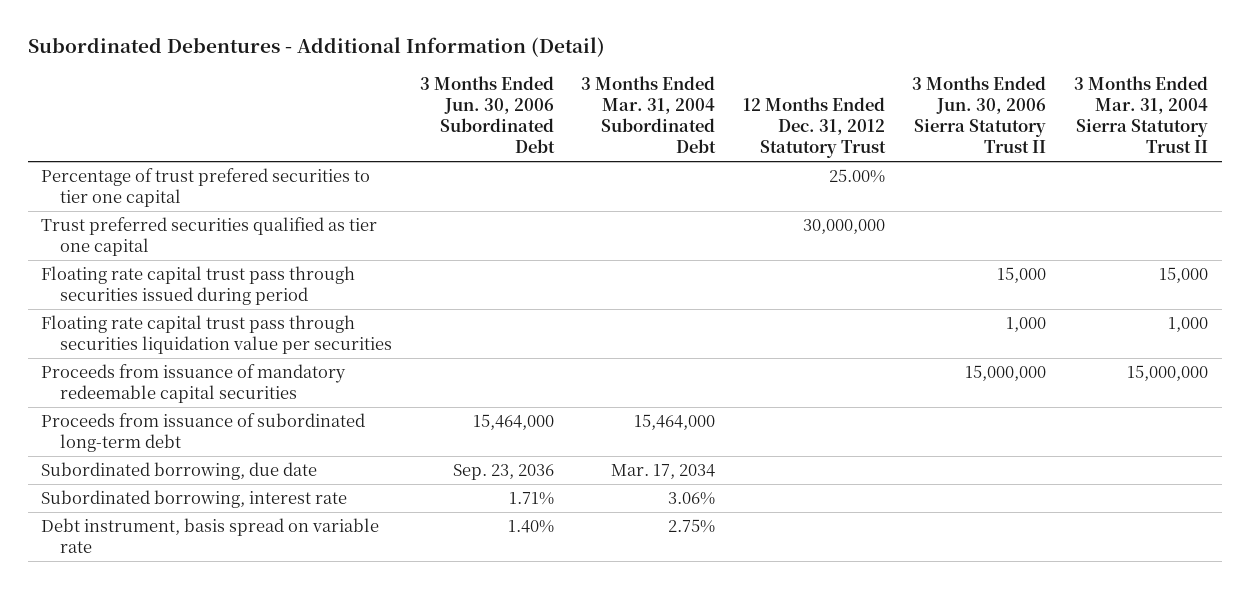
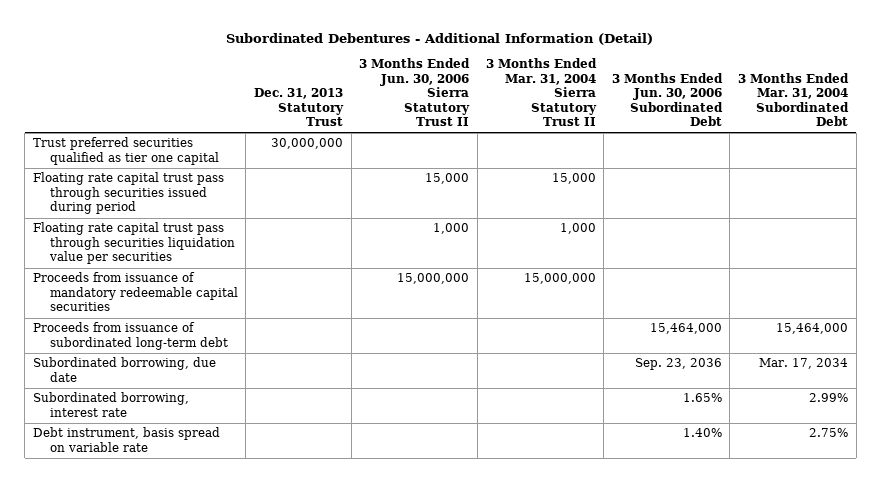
- | 3 Months Ended Jun. 30, 2006 Subordinated Debt | 3 Months Ended Mar. 31, 2004 Subordinated Debt | 12 Months Ended Dec. 31, 2012 Statutory Trust | 3 Months Ended Jun. 30, 2006 Sierra Statutory Trust II | 3 Months Ended Mar. 31, 2004 Sierra Statutory Trust II
+ | Dec. 31, 2013 Statutory Trust | 3 Months Ended Jun. 30, 2006 Sierra Statutory Trust II | 3 Months Ended Mar. 31, 2004 Sierra Statutory Trust II | 3 Months Ended Jun. 30, 2006 Subordinated Debt | 3 Months Ended Mar. 31, 2004 Subordinated Debt
- Percentage of trust prefered securities to tier one capital | | | 25.00% | |
- Subordinated borrowing, interest rate | 1.71% | 3.06% | | |
+ Subordinated borrowing, interest rate | | | | 1.65% | 2.99%

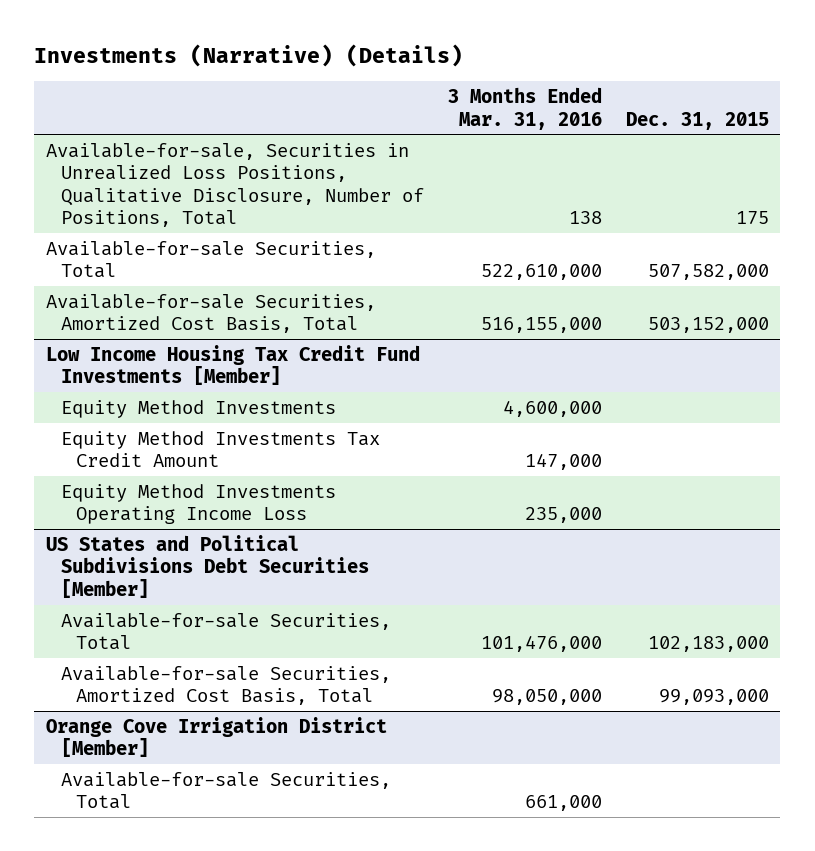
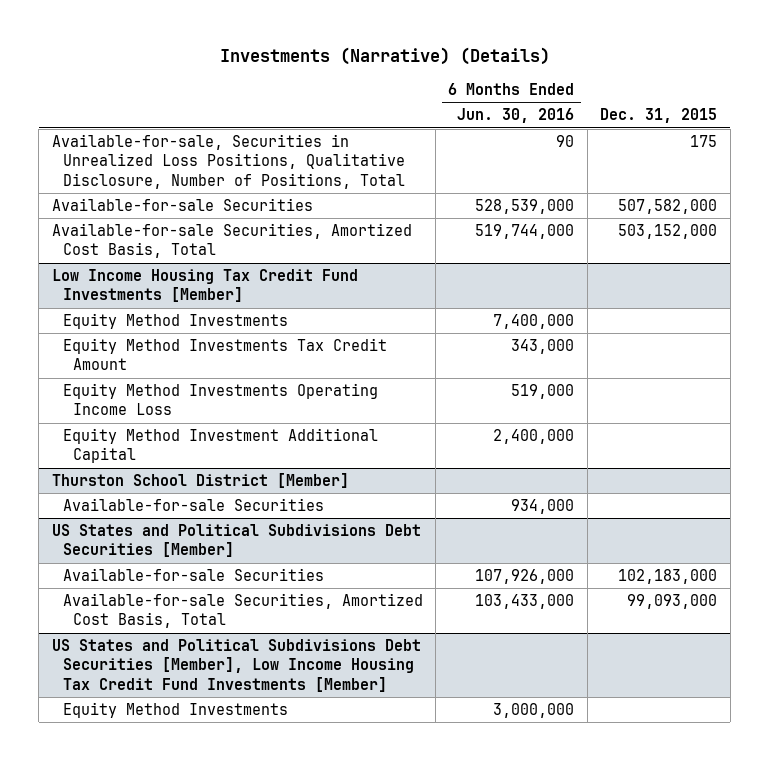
- | 3 Months Ended Mar. 31, 2016 | Dec. 31, 2015
+ | 6 Months Ended Jun. 30, 2016 | Dec. 31, 2015
- Available-for-sale Securities, Total | 522,610,000 | 507,582,000
+ Available-for-sale Securities | 528,539,000 | 507,582,000
@ Low Income Housing Tax Credit Fund Investments [Member]
+ Equity Method Investment Additional Capital | 2,400,000 |
+ Thurston School District [Member]
+ Available-for-sale Securities | 934,000 |
@ US States and Political Subdivisions Debt Securities [Member]
- Available-for-sale Securities, Total | 101,476,000 | 102,183,000
+ Available-for-sale Securities | 107,926,000 | 102,183,000
- Orange Cove Irrigation District [Member]
- Available-for-sale Securities, Total | 661,000 |
+ US States and Political Subdivisions Debt Securities [Member], Low Income Housing Tax Credit Fund Investments [Member]
+ Equity Method Investments | 3,000,000 |

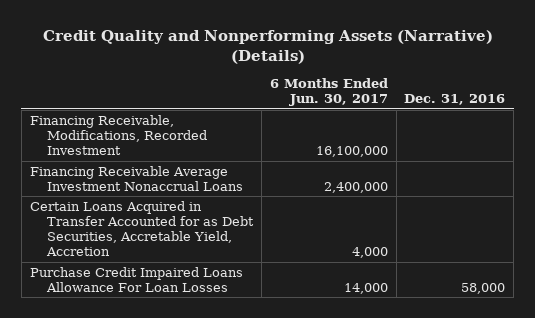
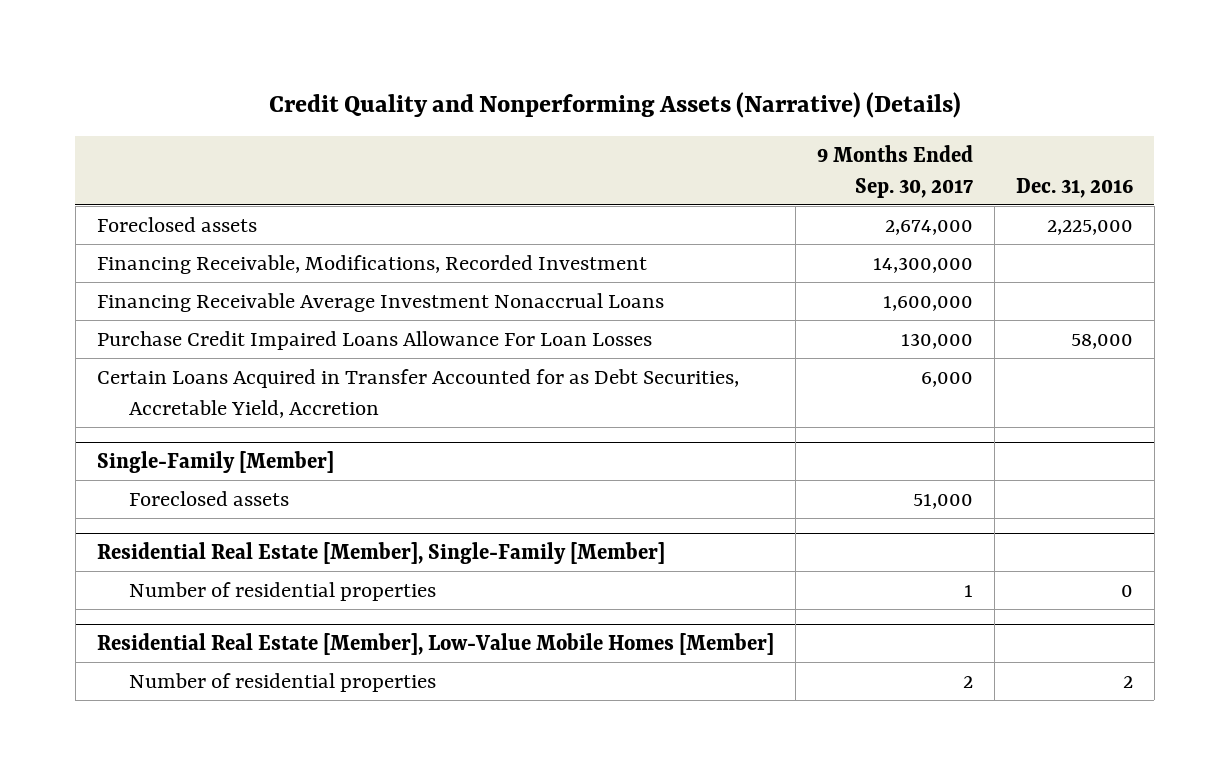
- | 6 Months Ended Jun. 30, 2017 | Dec. 31, 2016
+ | 9 Months Ended Sep. 30, 2017 | Dec. 31, 2016
+ Foreclosed assets | 2,674,000 | 2,225,000
moved down: Certain Loans Acquired in Transfer Accounted for as Debt Securities, Accretable Yield, Accretion | 6,000 |
+ Single-Family [Member]
+ Foreclosed assets | 51,000 |
+ Residential Real Estate [Member], Single-Family [Member]
+ Number of residential properties | 1 | 0
+ Residential Real Estate [Member], Low-Value Mobile Homes [Member]
+ Number of residential properties | 2 | 2

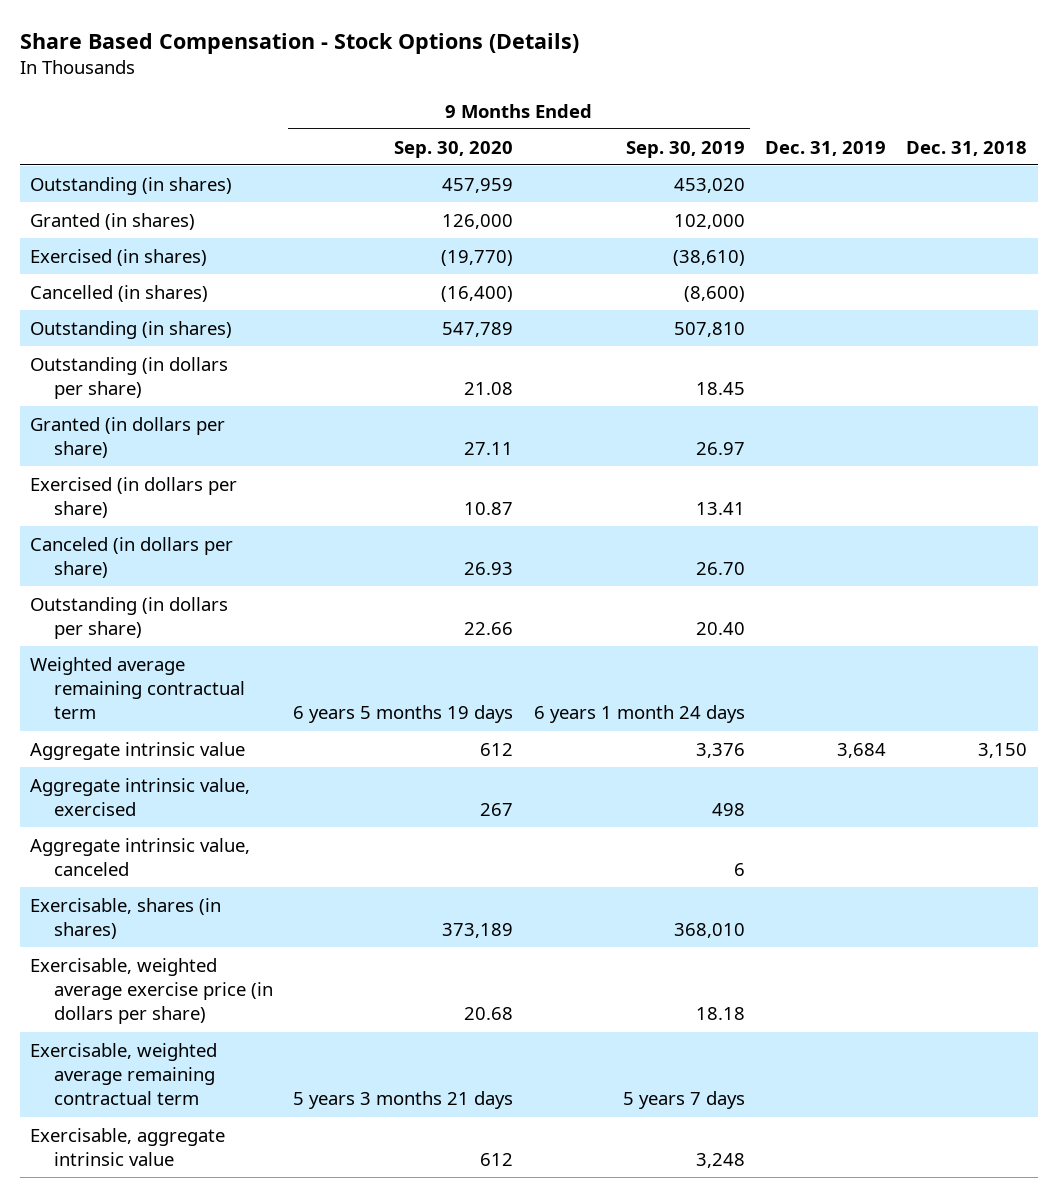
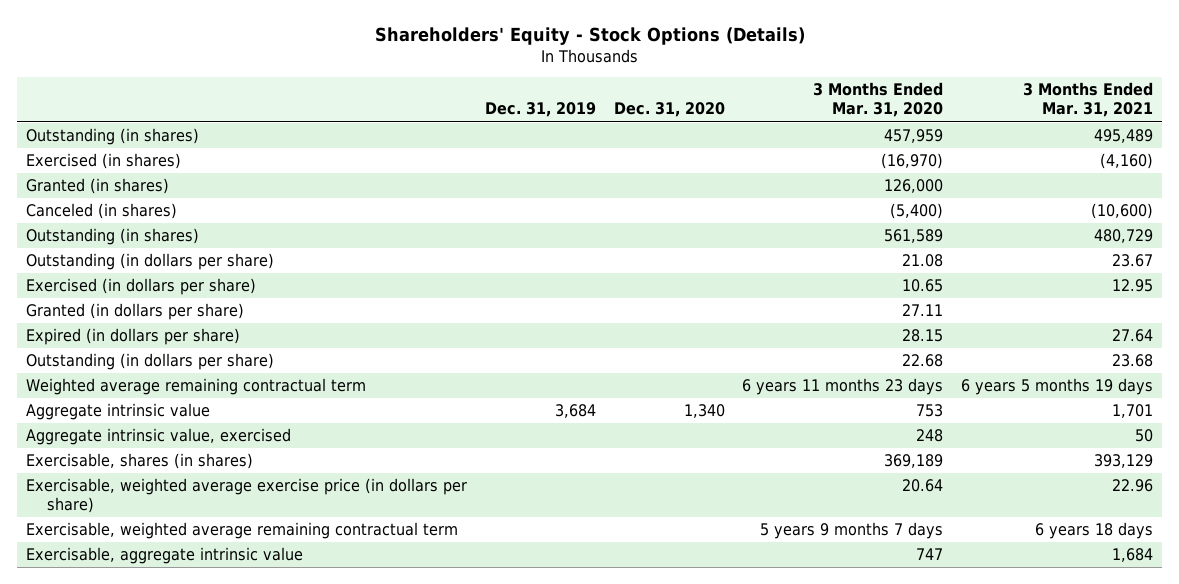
- Share Based Compensation - Stock Options (Details)
+ Shareholders' Equity - Stock Options (Details)
- | 9 Months Ended Sep. 30, 2020 | 9 Months Ended Sep. 30, 2019 | Dec. 31, 2019 | Dec. 31, 2018
+ | Dec. 31, 2019 | Dec. 31, 2020 | 3 Months Ended Mar. 31, 2020 | 3 Months Ended Mar. 31, 2021
- Cancelled (in shares) | (16,400) | (8,600) | |
moved down: Granted (in shares) | | | 126,000 |
+ Canceled (in shares) | | | (5,400) | (10,600)
- Canceled (in dollars per share) | 26.93 | 26.70 | |
moved down: Granted (in dollars per share) | | | 27.11 |
+ Expired (in dollars per share) | | | 28.15 | 27.64
- Aggregate intrinsic value, canceled | | 6 | |

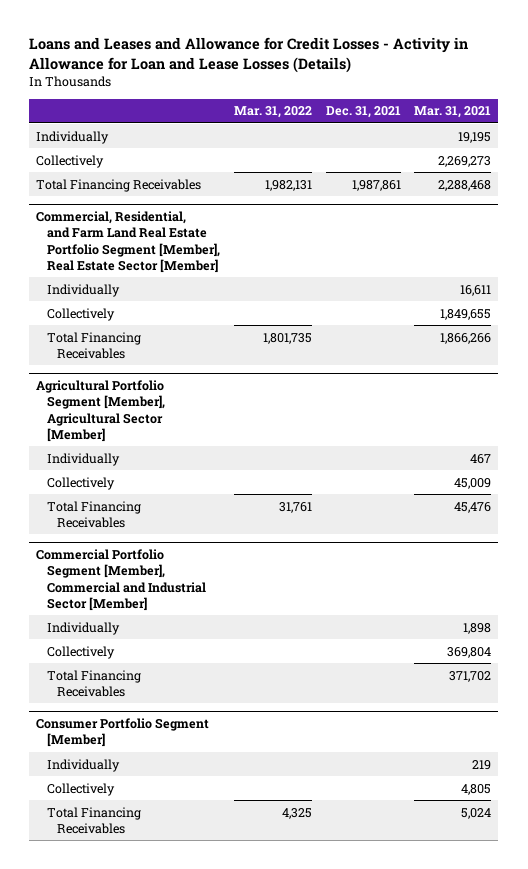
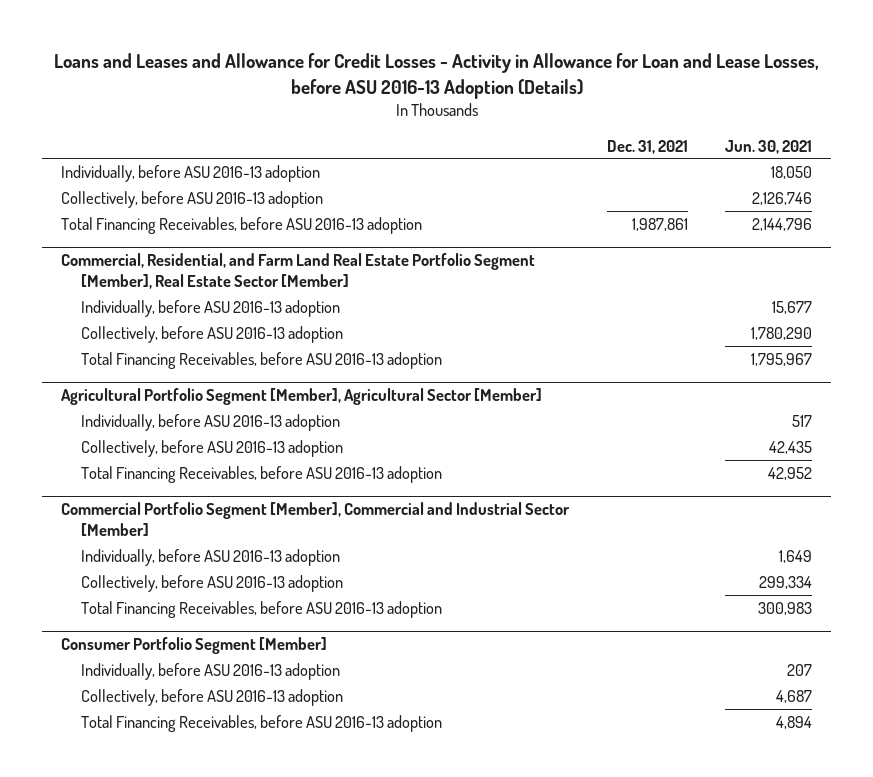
- Loans and Leases and Allowance for Credit Losses - Activity in Allowance for Loan and Lease Losses (Details)
+ Loans and Leases and Allowance for Credit Losses - Activity in Allowance for Loan and Lease Losses, before ASU 2016-13 Adoption (Details)
- | Mar. 31, 2022 | Dec. 31, 2021 | Mar. 31, 2021
+ | Dec. 31, 2021 | Jun. 30, 2021
- Individually | | | 19,195
- Collectively | | | 2,269,273
- Total Financing Receivables | 1,982,131 | 1,987,861 | 2,288,468
+ Individually, before ASU 2016-13 adoption | | 18,050
+ Collectively, before ASU 2016-13 adoption | | 2,126,746
+ Total Financing Receivables, before ASU 2016-13 adoption | 1,987,861 | 2,144,796
@ Commercial, Residential, and Farm Land Real Estate Portfolio Segment [Member], Real Estate Sector [Member]
- Individually | | | 16,611
- Collectively | | | 1,849,655
- Total Financing Receivables | 1,801,735 | | 1,866,266
+ Individually, before ASU 2016-13 adoption | | 15,677
+ Collectively, before ASU 2016-13 adoption | | 1,780,290
+ Total Financing Receivables, before ASU 2016-13 adoption | | 1,795,967
@ Agricultural Portfolio Segment [Member], Agricultural Sector [Member]
- Individually | | | 467
- Collectively | | | 45,009
- Total Financing Receivables | 31,761 | | 45,476
+ Individually, before ASU 2016-13 adoption | | 517
+ Collectively, before ASU 2016-13 adoption | | 42,435
+ Total Financing Receivables, before ASU 2016-13 adoption | | 42,952
@ Commercial Portfolio Segment [Member], Commercial and Industrial Sector [Member]
- Individually | | | 1,898
- Collectively | | | 369,804
- Total Financing Receivables | | | 371,702
+ Individually, before ASU 2016-13 adoption | | 1,649
+ Collectively, before ASU 2016-13 adoption | | 299,334
+ Total Financing Receivables, before ASU 2016-13 adoption | | 300,983
@ Consumer Portfolio Segment [Member]
- Individually | | | 219
- Collectively | | | 4,805
- Total Financing Receivables | 4,325 | | 5,024
+ Individually, before ASU 2016-13 adoption | | 207
+ Collectively, before ASU 2016-13 adoption | | 4,687
+ Total Financing Receivables, before ASU 2016-13 adoption | | 4,894

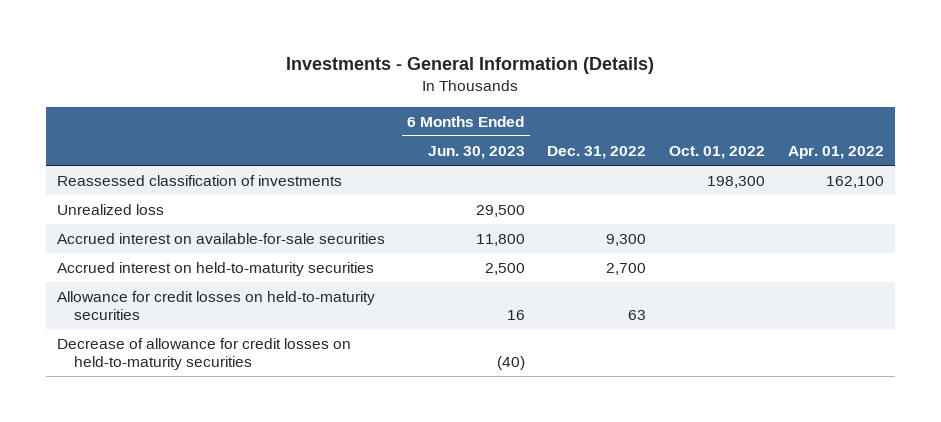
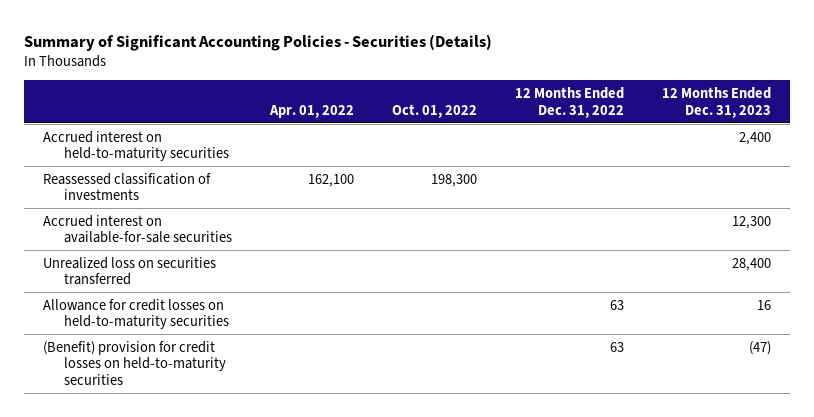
- Investments - General Information (Details)
+ Summary of Significant Accounting Policies - Securities (Details)
- | 6 Months Ended Jun. 30, 2023 | Dec. 31, 2022 | Oct. 01, 2022 | Apr. 01, 2022
+ | Apr. 01, 2022 | Oct. 01, 2022 | 12 Months Ended Dec. 31, 2022 | 12 Months Ended Dec. 31, 2023
moved up: Accrued interest on held-to-maturity securities | | | | 2,400
- Unrealized loss | 29,500 | | |
+ Unrealized loss on securities transferred | | | | 28,400
- Decrease of allowance for credit losses on held-to-maturity securities | (40) | | |
+ (Benefit) provision for credit losses on held-to-maturity securities | | | 63 | (47)

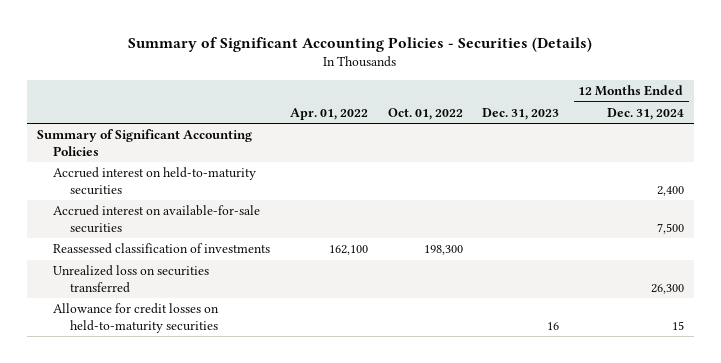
- | Apr. 01, 2022 | Oct. 01, 2022 | 12 Months Ended Dec. 31, 2022 | 12 Months Ended Dec. 31, 2023
+ | Apr. 01, 2022 | Oct. 01, 2022 | Dec. 31, 2023 | 12 Months Ended Dec. 31, 2024
+ Summary of Significant Accounting Policies
moved down: Reassessed classification of investments | 162,100 | 198,300 | |
- (Benefit) provision for credit losses on held-to-maturity securities | | | 63 | (47)

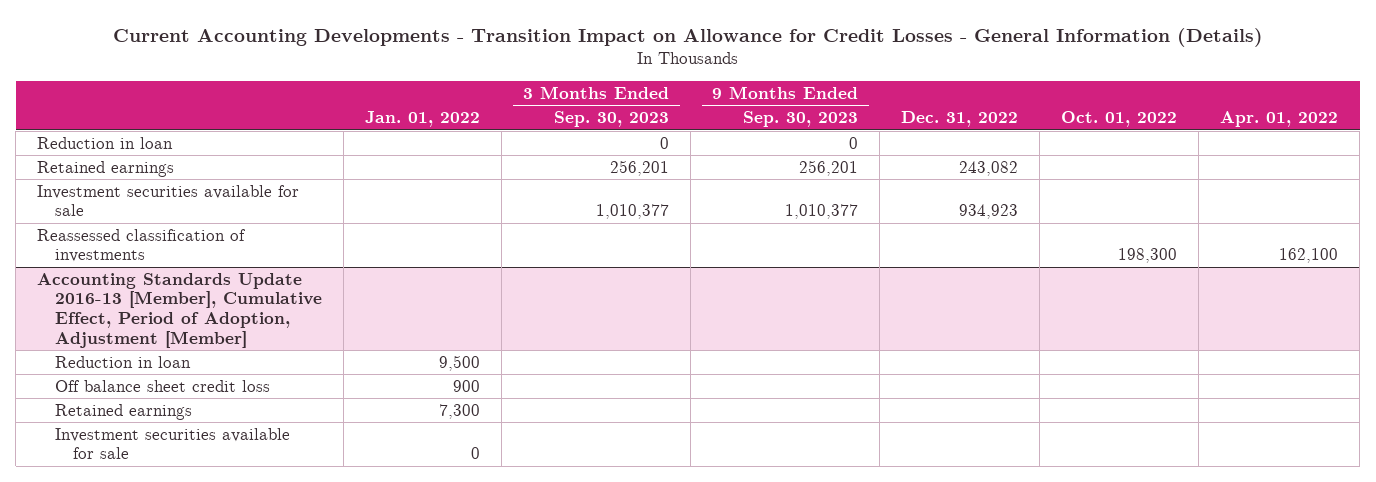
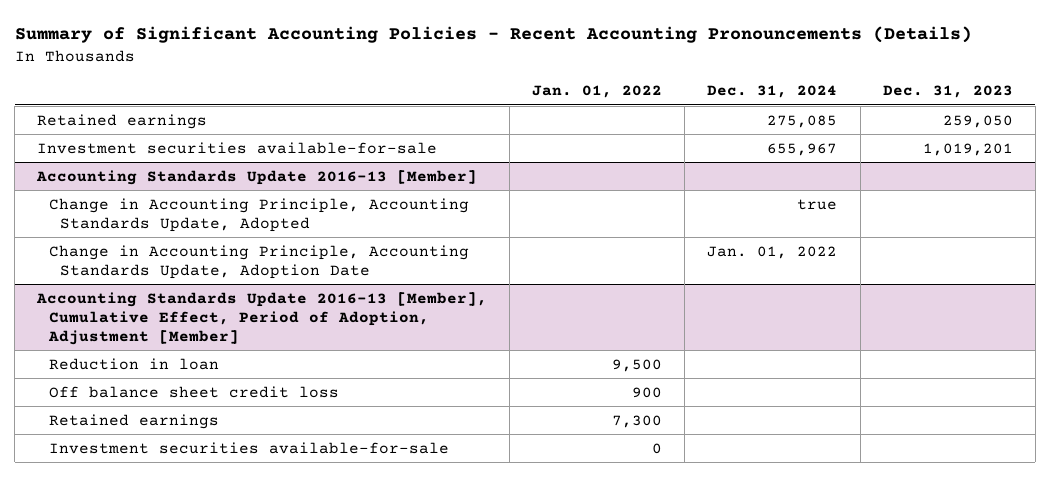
- Current Accounting Developments - Transition Impact on Allowance for Credit Losses - General Information (Details)
+ Summary of Significant Accounting Policies - Recent Accounting Pronouncements (Details)
- | Jan. 01, 2022 | 3 Months Ended Sep. 30, 2023 | 9 Months Ended Sep. 30, 2023 | Dec. 31, 2022 | Oct. 01, 2022 | Apr. 01, 2022
+ | Jan. 01, 2022 | Dec. 31, 2024 | Dec. 31, 2023
- Reduction in loan | | 0 | 0 | | |
- Investment securities available for sale | | 1,010,377 | 1,010,377 | 934,923 | |
- Reassessed classification of investments | | | | | 198,300 | 162,100
+ Investment securities available-for-sale | | 655,967 | 1,019,201
+ Accounting Standards Update 2016-13 [Member]
+ Change in Accounting Principle, Accounting Standards Update, Adopted | | true |
+ Change in Accounting Principle, Accounting Standards Update, Adoption Date | | Jan. 01, 2022 |
@ Accounting Standards Update 2016-13 [Member], Cumulative Effect, Period of Adoption, Adjustment [Member]
- Investment securities available for sale | 0 | | | | |
+ Investment securities available-for-sale | 0 | |

